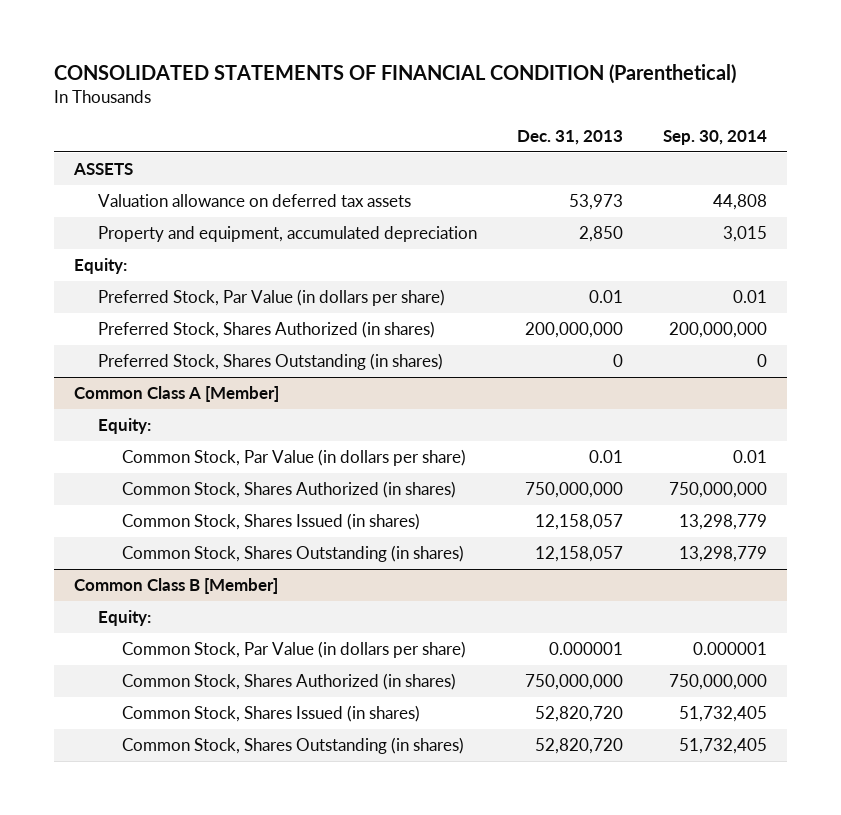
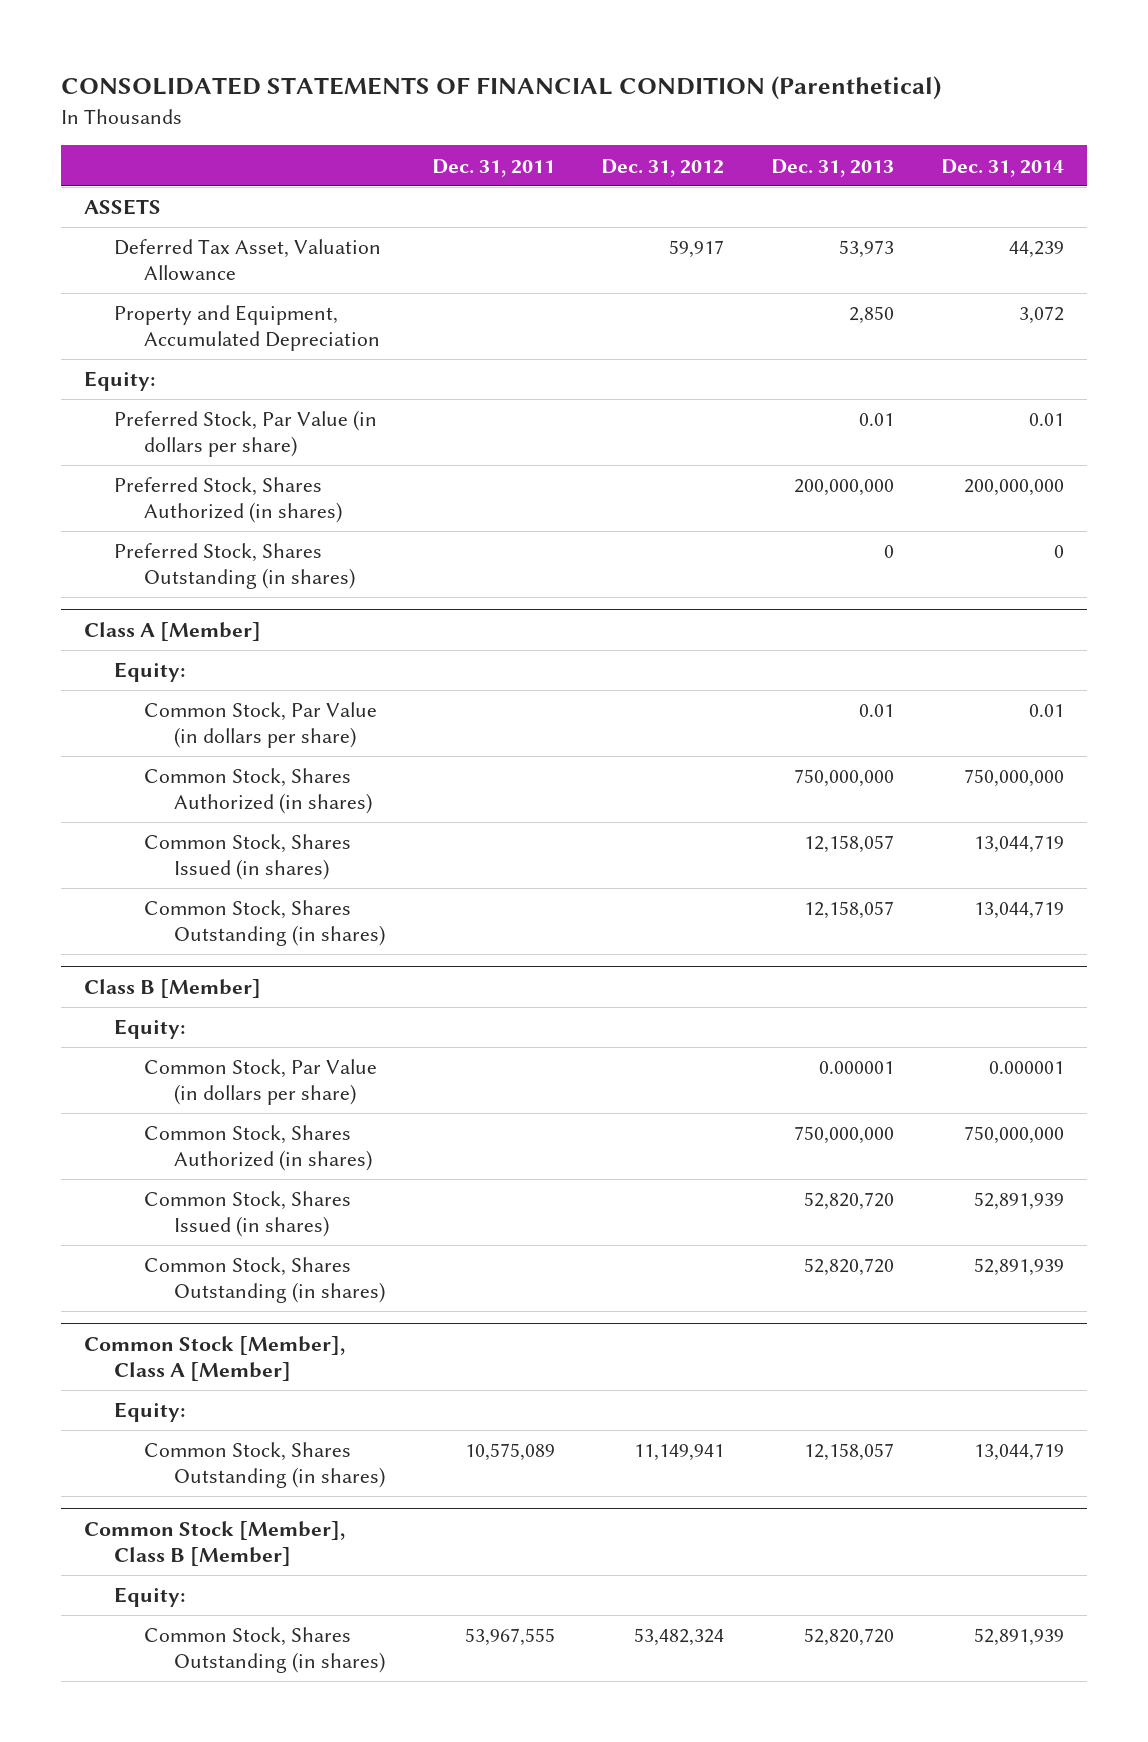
- | Dec. 31, 2013 | Sep. 30, 2014
+ | Dec. 31, 2011 | Dec. 31, 2012 | Dec. 31, 2013 | Dec. 31, 2014
- Valuation allowance on deferred tax assets | 53,973 | 44,808
- Property and equipment, accumulated depreciation | 2,850 | 3,015
+ Deferred Tax Asset, Valuation Allowance | | 59,917 | 53,973 | 44,239
+ Property and Equipment, Accumulated Depreciation | | | 2,850 | 3,072
- Common Class A [Member]
+ Class A [Member]
- Common Class B [Member]
+ Class B [Member]
+ Common Stock [Member], Class A [Member]
+ Equity:
+ Common Stock, Shares Outstanding (in shares) | 10,575,089 | 11,149,941 | 12,158,057 | 13,044,719
+ Common Stock [Member], Class B [Member]
+ Equity:
+ Common Stock, Shares Outstanding (in shares) | 53,967,555 | 53,482,324 | 52,820,720 | 52,891,939

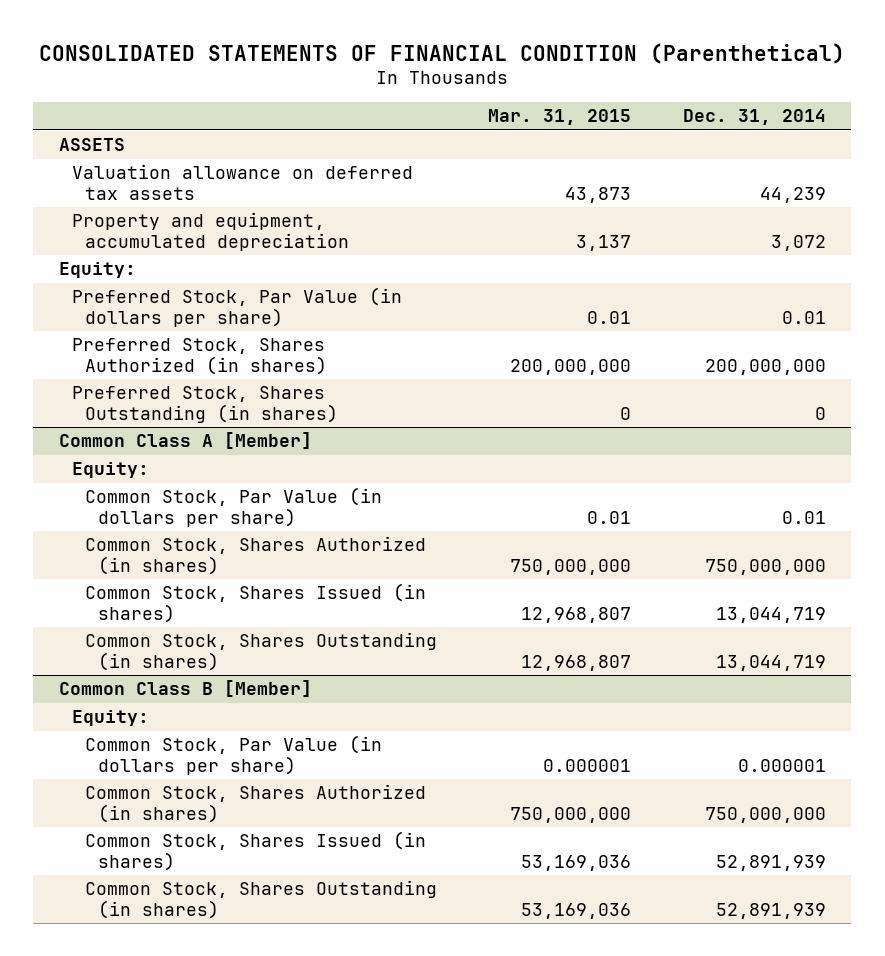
- | Dec. 31, 2011 | Dec. 31, 2012 | Dec. 31, 2013 | Dec. 31, 2014
+ | Mar. 31, 2015 | Dec. 31, 2014
- Deferred Tax Asset, Valuation Allowance | | 59,917 | 53,973 | 44,239
- Property and Equipment, Accumulated Depreciation | | | 2,850 | 3,072
+ Valuation allowance on deferred tax assets | 43,873 | 44,239
+ Property and equipment, accumulated depreciation | 3,137 | 3,072
- Class A [Member]
+ Common Class A [Member]
- Class B [Member]
+ Common Class B [Member]
- Common Stock [Member], Class A [Member]
- Equity:
- Common Stock, Shares Outstanding (in shares) | 10,575,089 | 11,149,941 | 12,158,057 | 13,044,719
- Common Stock [Member], Class B [Member]
- Equity:
- Common Stock, Shares Outstanding (in shares) | 53,967,555 | 53,482,324 | 52,820,720 | 52,891,939

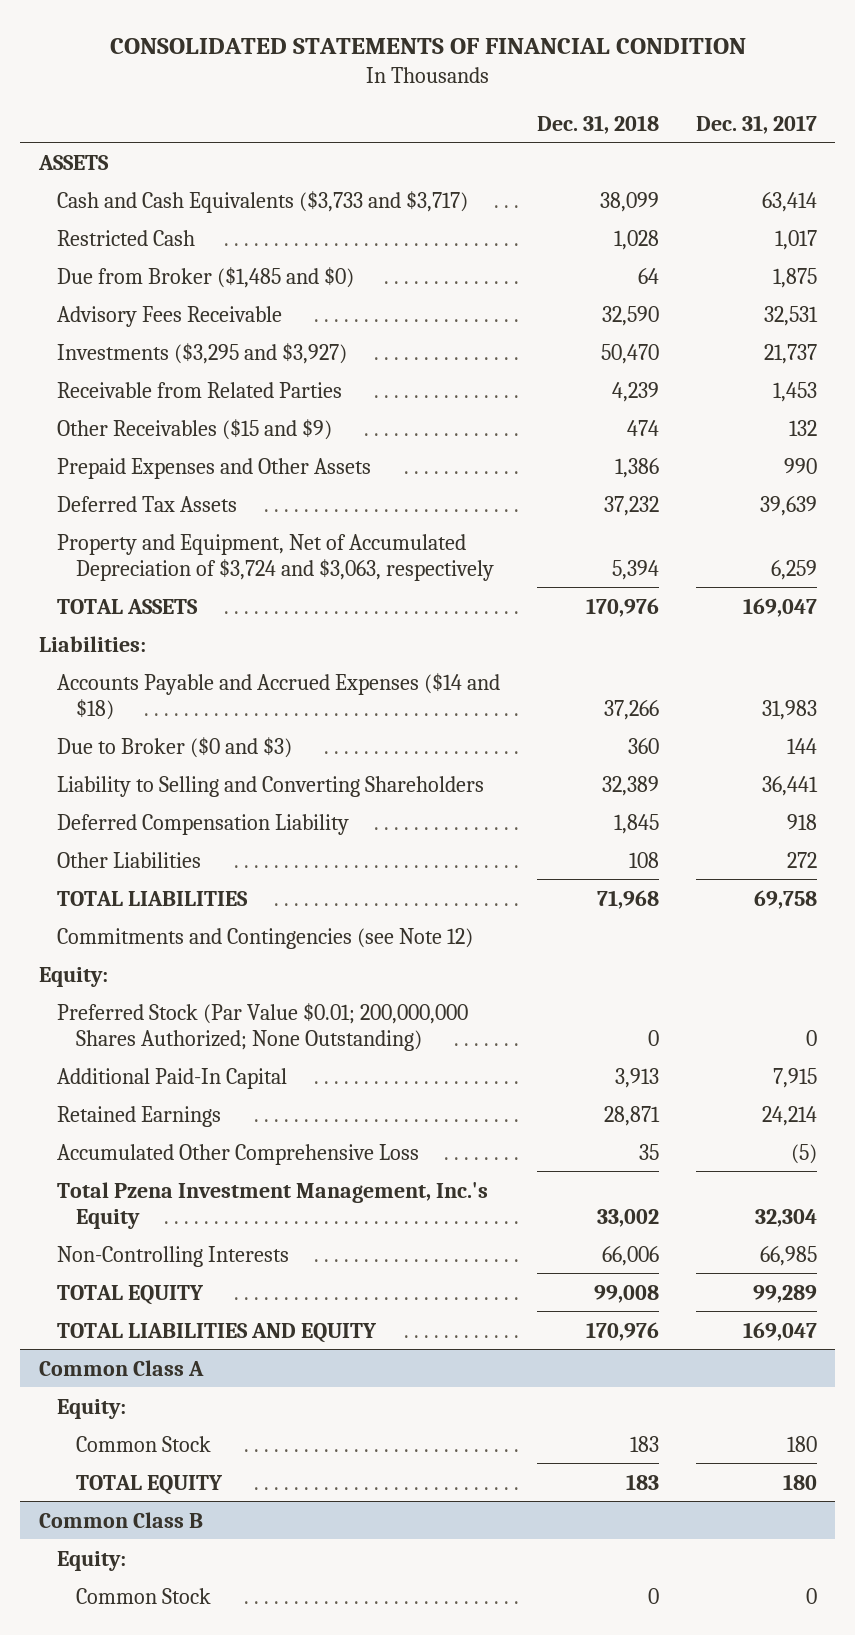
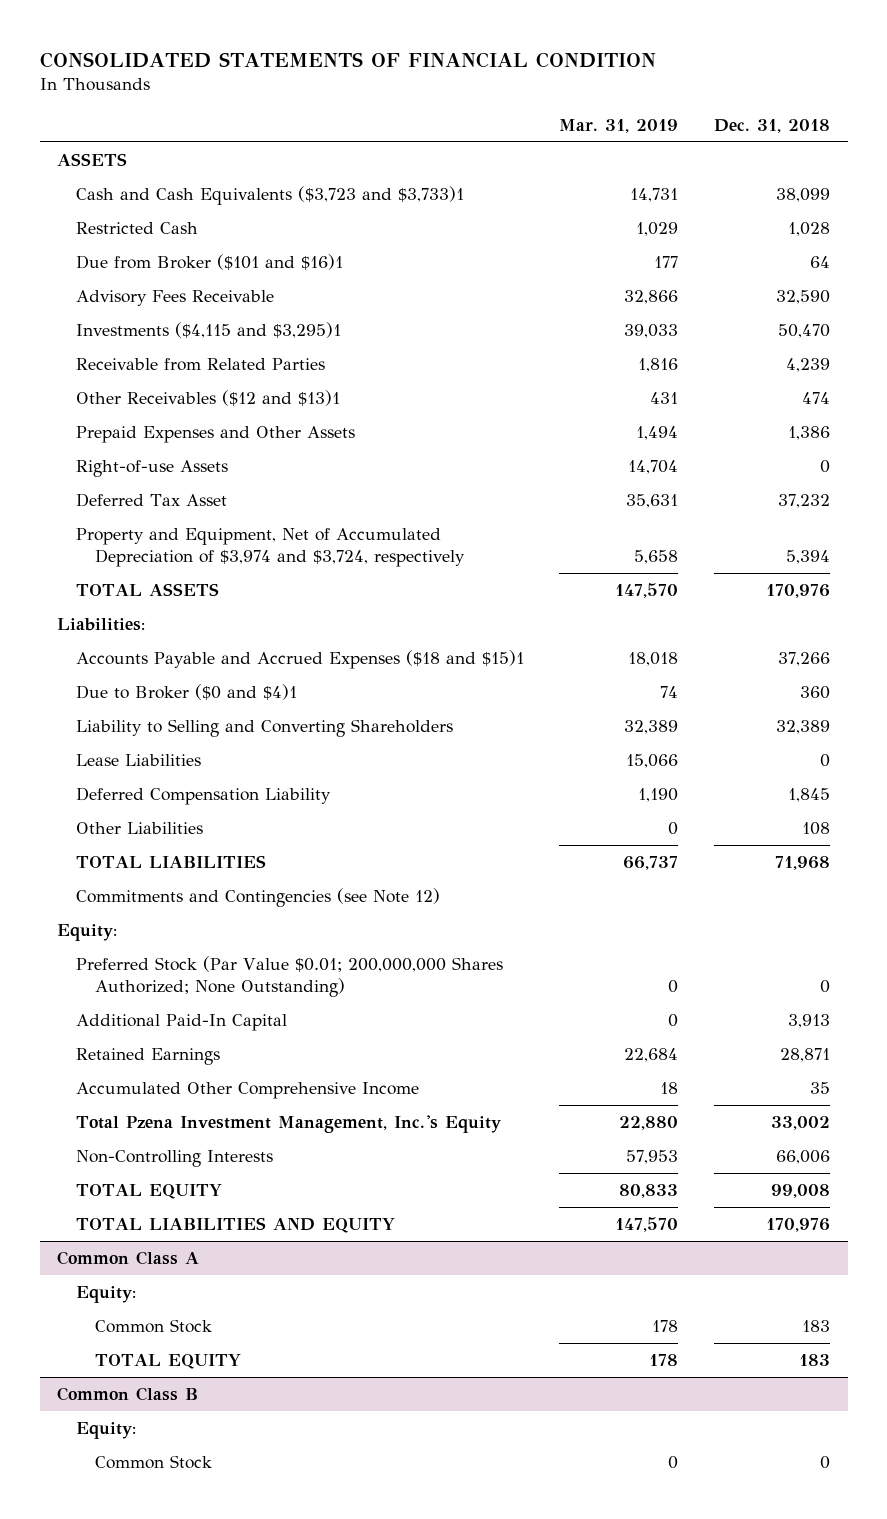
- | Dec. 31, 2018 | Dec. 31, 2017
+ | Mar. 31, 2019 | Dec. 31, 2018
- Cash and Cash Equivalents ($3,733 and $3,717) | 38,099 | 63,414
+ Cash and Cash Equivalents ($3,723 and $3,733)1 | 14,731 | 38,099
- Due from Broker ($1,485 and $0) | 64 | 1,875
+ Due from Broker ($101 and $16)1 | 177 | 64
- Investments ($3,295 and $3,927) | 50,470 | 21,737
+ Investments ($4,115 and $3,295)1 | 39,033 | 50,470
- Other Receivables ($15 and $9) | 474 | 132
+ Other Receivables ($12 and $13)1 | 431 | 474
- Deferred Tax Assets | 37,232 | 39,639
- Property and Equipment, Net of Accumulated Depreciation of $3,724 and $3,063, respectively | 5,394 | 6,259
+ Right-of-use Assets | 14,704 | 0
+ Deferred Tax Asset | 35,631 | 37,232
+ Property and Equipment, Net of Accumulated Depreciation of $3,974 and $3,724, respectively | 5,658 | 5,394
- Accounts Payable and Accrued Expenses ($14 and $18) | 37,266 | 31,983
- Due to Broker ($0 and $3) | 360 | 144
+ Accounts Payable and Accrued Expenses ($18 and $15)1 | 18,018 | 37,266
+ Due to Broker ($0 and $4)1 | 74 | 360
+ Lease Liabilities | 15,066 | 0
- Accumulated Other Comprehensive Loss | 35 | (5)
+ Accumulated Other Comprehensive Income | 18 | 35

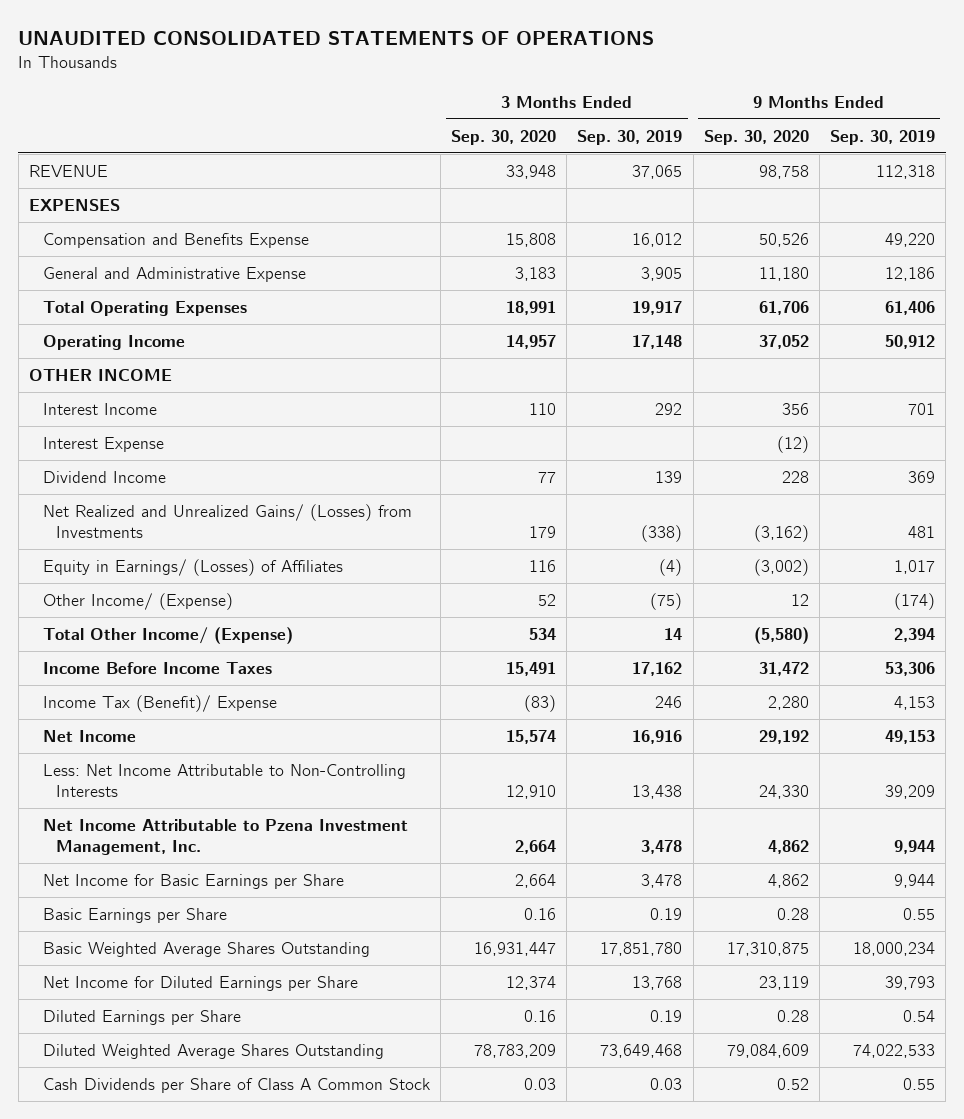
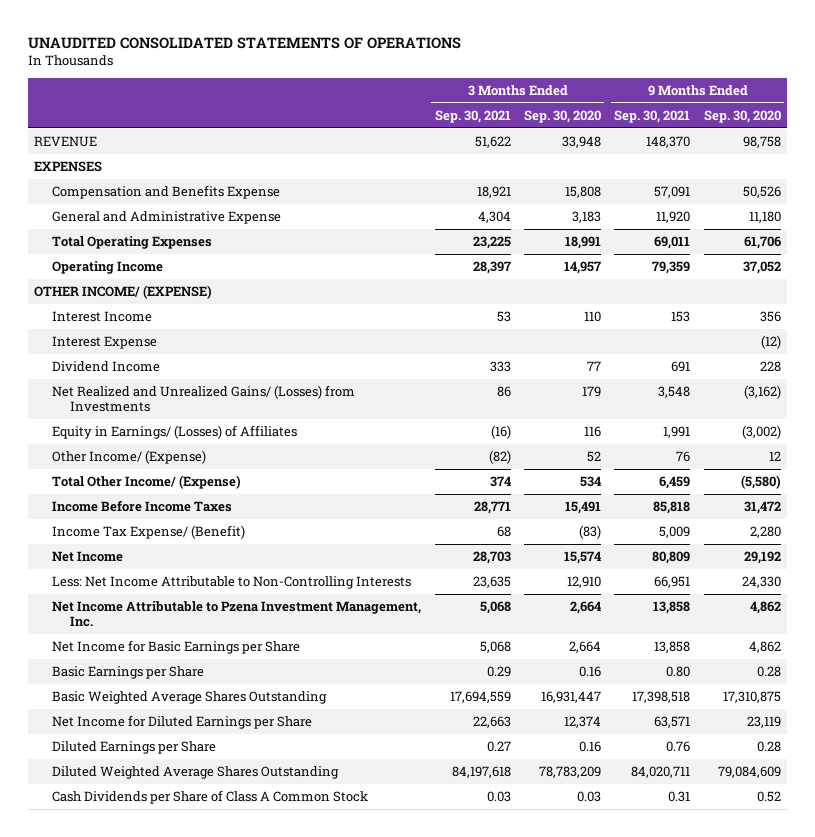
- | 3 Months Ended Sep. 30, 2020 | 3 Months Ended Sep. 30, 2019 | 9 Months Ended Sep. 30, 2020 | 9 Months Ended Sep. 30, 2019
+ | 3 Months Ended Sep. 30, 2021 | 3 Months Ended Sep. 30, 2020 | 9 Months Ended Sep. 30, 2021 | 9 Months Ended Sep. 30, 2020
- OTHER INCOME
+ OTHER INCOME/ (EXPENSE)
- Income Tax (Benefit)/ Expense | (83) | 246 | 2,280 | 4,153
+ Income Tax Expense/ (Benefit) | 68 | (83) | 5,009 | 2,280

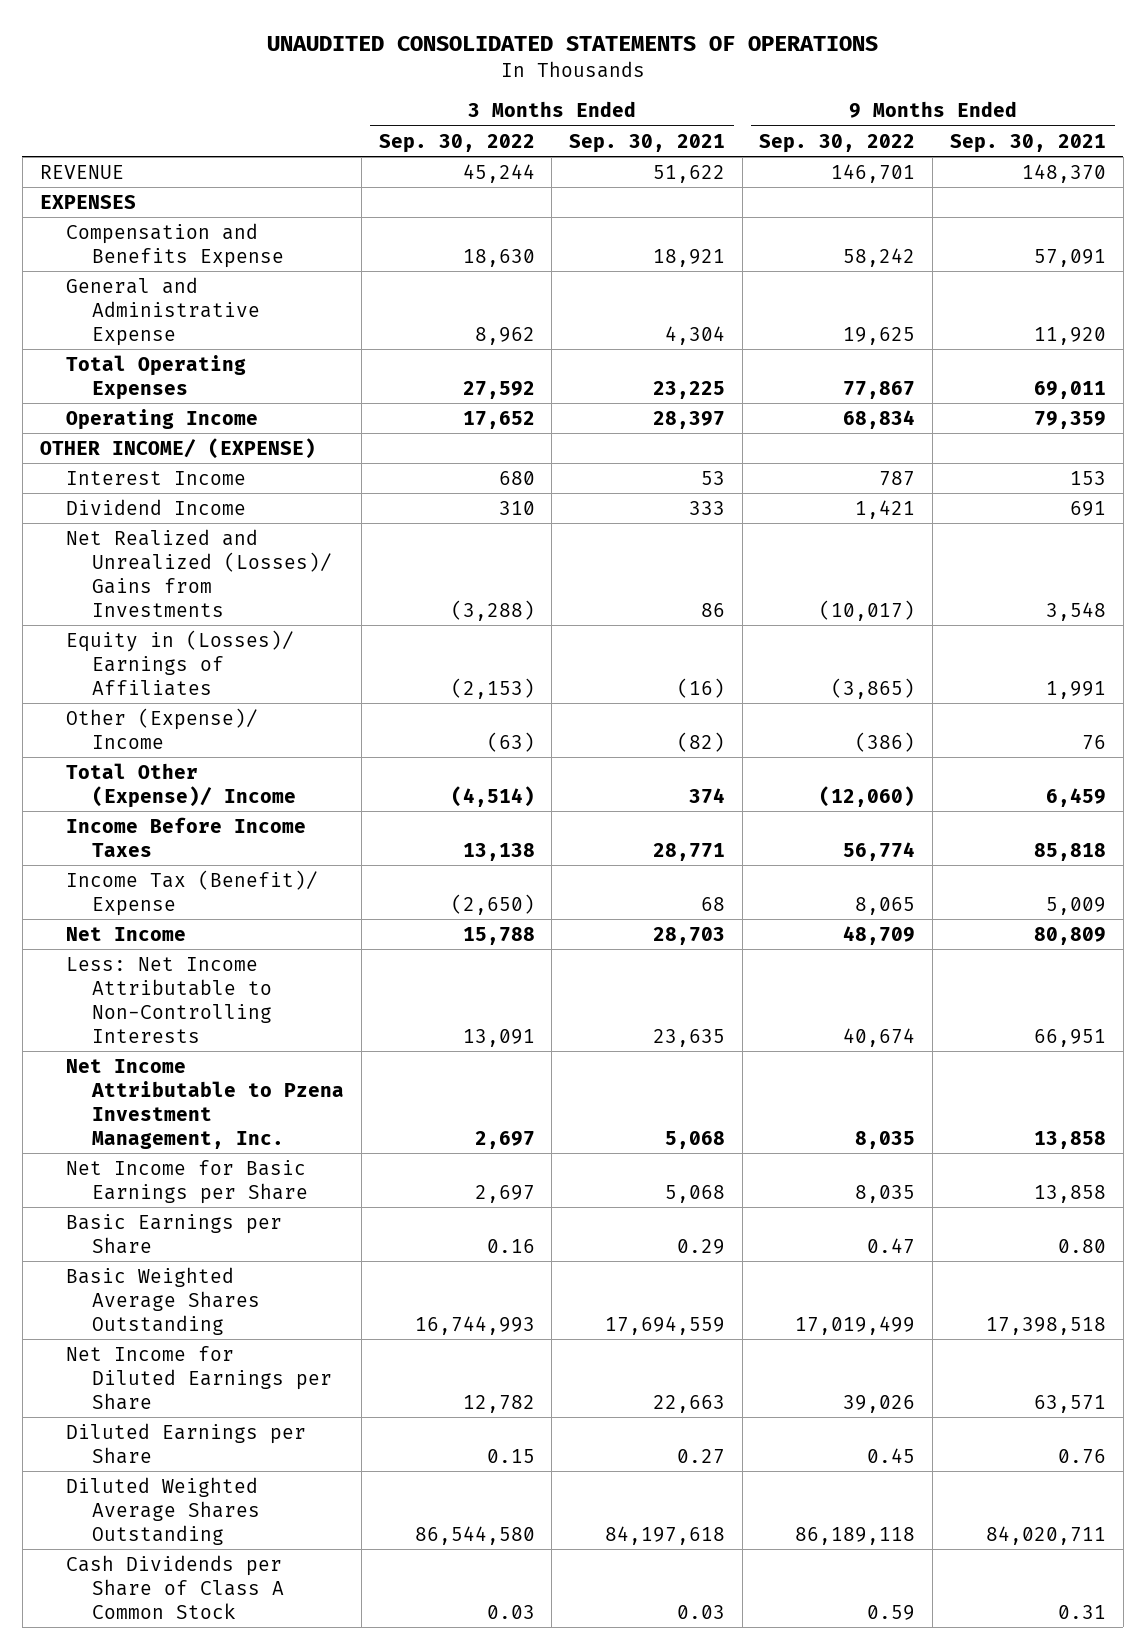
- | 3 Months Ended Sep. 30, 2021 | 3 Months Ended Sep. 30, 2020 | 9 Months Ended Sep. 30, 2021 | 9 Months Ended Sep. 30, 2020
+ | 3 Months Ended Sep. 30, 2022 | 3 Months Ended Sep. 30, 2021 | 9 Months Ended Sep. 30, 2022 | 9 Months Ended Sep. 30, 2021
- Interest Expense | | | | (12)
- Net Realized and Unrealized Gains/ (Losses) from Investments | 86 | 179 | 3,548 | (3,162)
- Equity in Earnings/ (Losses) of Affiliates | (16) | 116 | 1,991 | (3,002)
- Other Income/ (Expense) | (82) | 52 | 76 | 12
- Total Other Income/ (Expense) | 374 | 534 | 6,459 | (5,580)
+ Net Realized and Unrealized (Losses)/ Gains from Investments | (3,288) | 86 | (10,017) | 3,548
+ Equity in (Losses)/ Earnings of Affiliates | (2,153) | (16) | (3,865) | 1,991
+ Other (Expense)/ Income | (63) | (82) | (386) | 76
+ Total Other (Expense)/ Income | (4,514) | 374 | (12,060) | 6,459
- Income Tax Expense/ (Benefit) | 68 | (83) | 5,009 | 2,280
+ Income Tax (Benefit)/ Expense | (2,650) | 68 | 8,065 | 5,009

